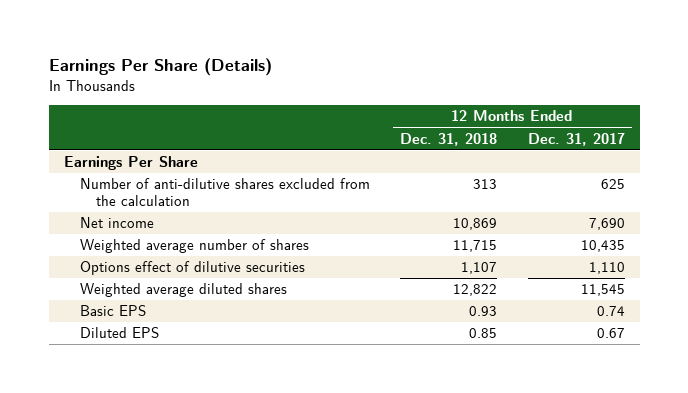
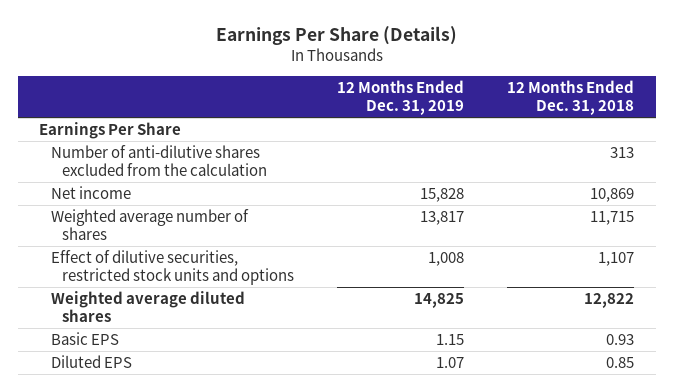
- | 12 Months Ended Dec. 31, 2018 | 12 Months Ended Dec. 31, 2017
+ | 12 Months Ended Dec. 31, 2019 | 12 Months Ended Dec. 31, 2018
- Options effect of dilutive securities | 1,107 | 1,110
+ Effect of dilutive securities, restricted stock units and options | 1,008 | 1,107

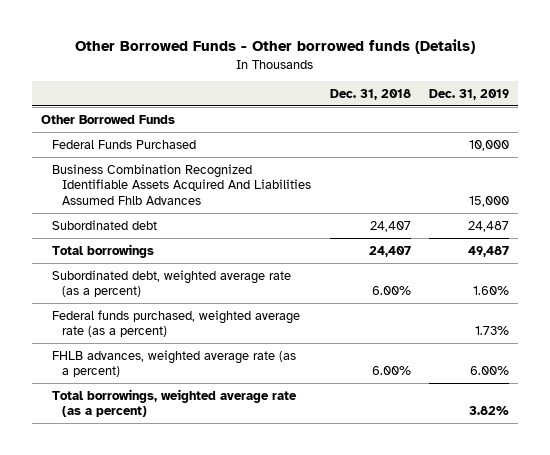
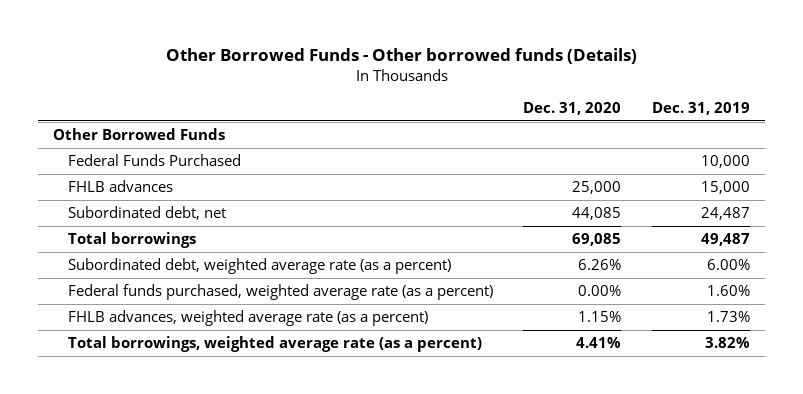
- | Dec. 31, 2018 | Dec. 31, 2019
+ | Dec. 31, 2020 | Dec. 31, 2019
- Business Combination Recognized Identifiable Assets Acquired And Liabilities Assumed Fhlb Advances | | 15,000
- Subordinated debt | 24,407 | 24,487
+ FHLB advances | 25,000 | 15,000
+ Subordinated debt, net | 44,085 | 24,487
- Subordinated debt, weighted average rate (as a percent) | 6.00% | 1.60%
- Federal funds purchased, weighted average rate (as a percent) | | 1.73%
- FHLB advances, weighted average rate (as a percent) | 6.00% | 6.00%
+ Subordinated debt, weighted average rate (as a percent) | 6.26% | 6.00%
+ Federal funds purchased, weighted average rate (as a percent) | 0.00% | 1.60%
+ FHLB advances, weighted average rate (as a percent) | 1.15% | 1.73%

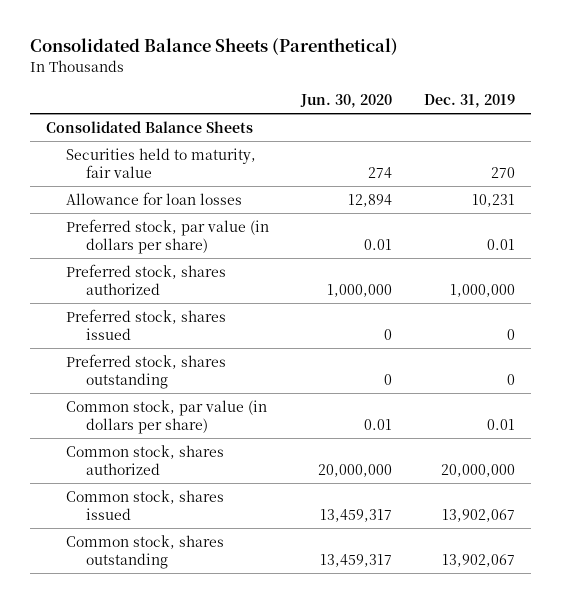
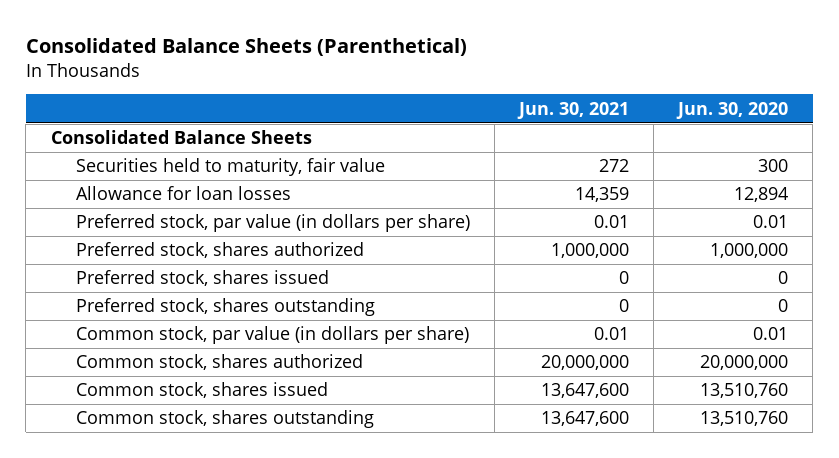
- | Jun. 30, 2020 | Dec. 31, 2019
+ | Jun. 30, 2021 | Jun. 30, 2020
- Securities held to maturity, fair value | 274 | 270
+ Securities held to maturity, fair value | 272 | 300
- Common stock, shares issued | 13,459,317 | 13,902,067
- Common stock, shares outstanding | 13,459,317 | 13,902,067
+ Common stock, shares issued | 13,647,600 | 13,510,760
+ Common stock, shares outstanding | 13,647,600 | 13,510,760

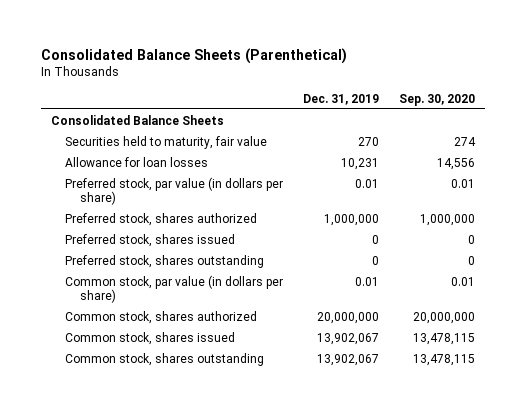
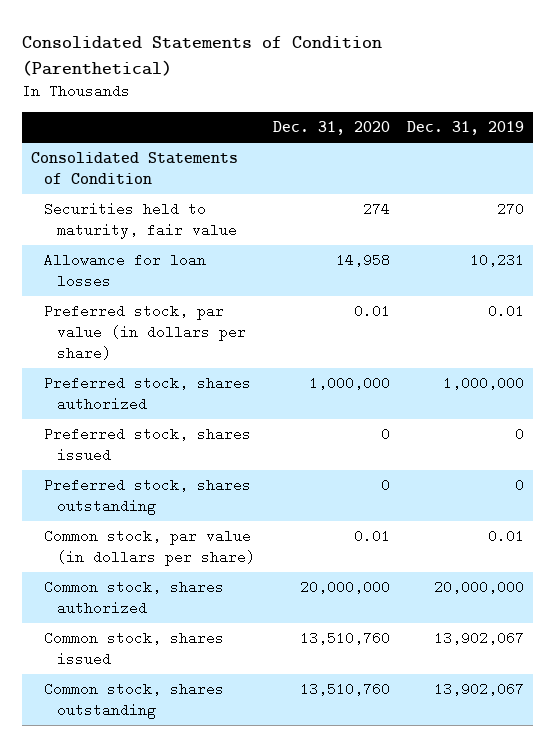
- Consolidated Balance Sheets (Parenthetical)
+ Consolidated Statements of Condition (Parenthetical)
- | Dec. 31, 2019 | Sep. 30, 2020
+ | Dec. 31, 2020 | Dec. 31, 2019
- Consolidated Balance Sheets
+ Consolidated Statements of Condition

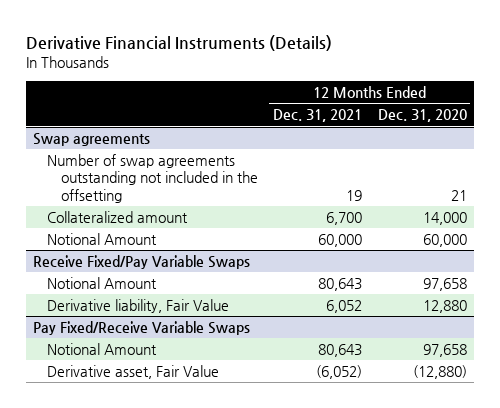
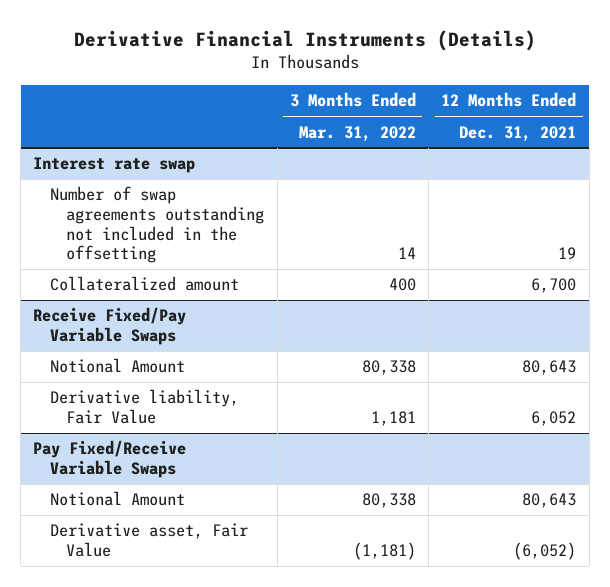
- | 12 Months Ended Dec. 31, 2021 | 12 Months Ended Dec. 31, 2020
+ | 3 Months Ended Mar. 31, 2022 | 12 Months Ended Dec. 31, 2021
- Swap agreements
+ Interest rate swap
- Notional Amount | 60,000 | 60,000

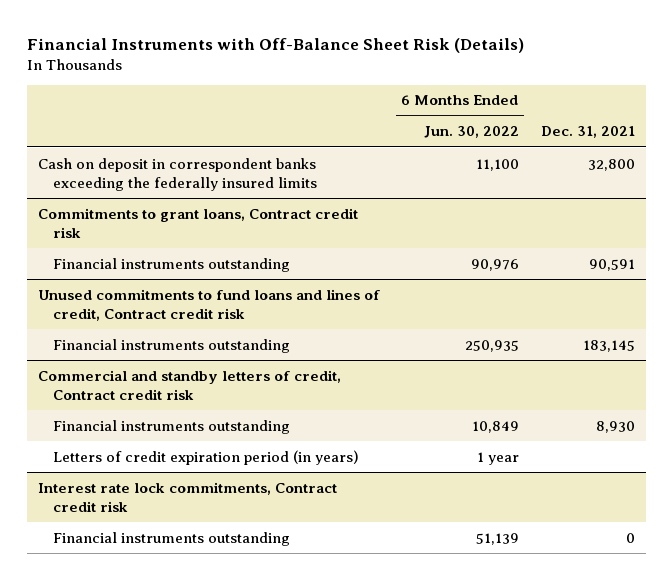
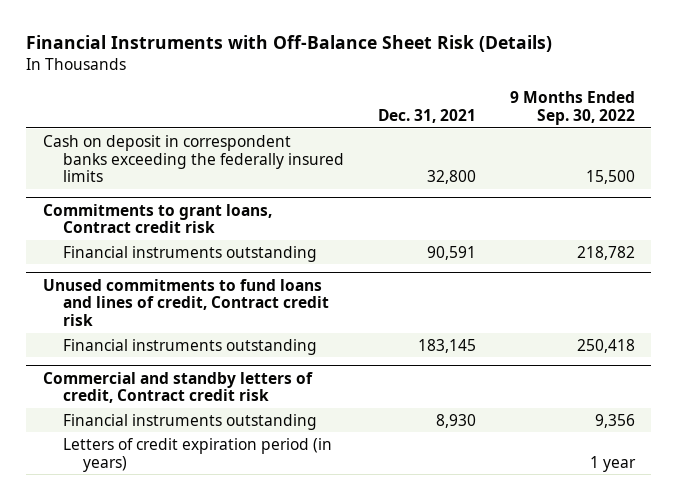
- | 6 Months Ended Jun. 30, 2022 | Dec. 31, 2021
+ | Dec. 31, 2021 | 9 Months Ended Sep. 30, 2022
- Interest rate lock commitments, Contract credit risk
- Financial instruments outstanding | 51,139 | 0

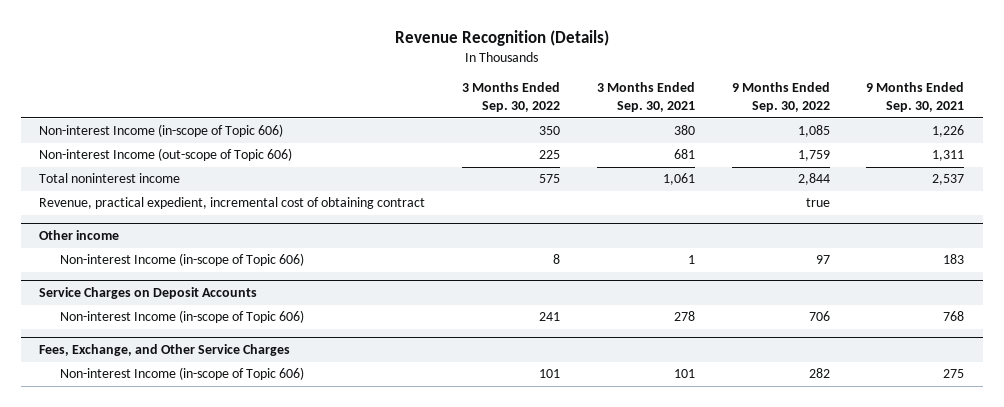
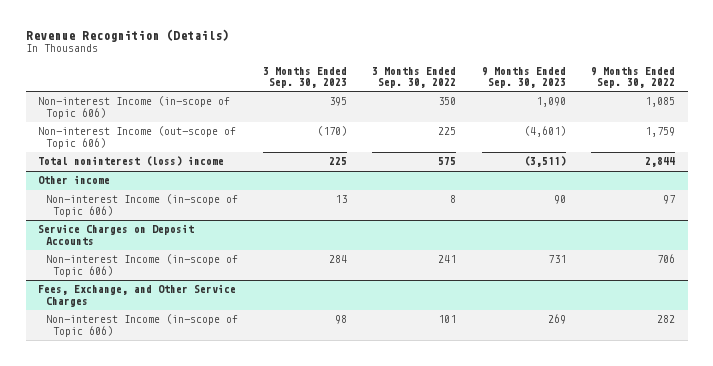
- | 3 Months Ended Sep. 30, 2022 | 3 Months Ended Sep. 30, 2021 | 9 Months Ended Sep. 30, 2022 | 9 Months Ended Sep. 30, 2021
+ | 3 Months Ended Sep. 30, 2023 | 3 Months Ended Sep. 30, 2022 | 9 Months Ended Sep. 30, 2023 | 9 Months Ended Sep. 30, 2022
- Total noninterest income | 575 | 1,061 | 2,844 | 2,537
- Revenue, practical expedient, incremental cost of obtaining contract | | | true |
+ Total noninterest (loss) income | 225 | 575 | (3,511) | 2,844

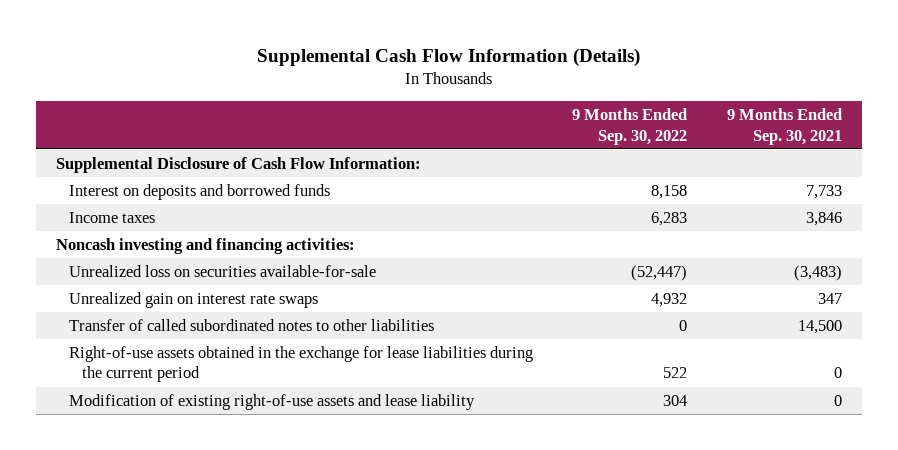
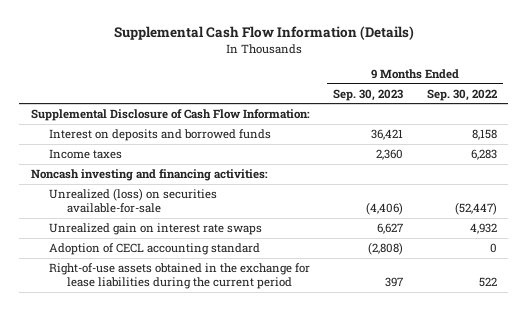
- | 9 Months Ended Sep. 30, 2022 | 9 Months Ended Sep. 30, 2021
+ | 9 Months Ended Sep. 30, 2023 | 9 Months Ended Sep. 30, 2022
- Unrealized loss on securities available-for-sale | (52,447) | (3,483)
+ Unrealized (loss) on securities available-for-sale | (4,406) | (52,447)
- Transfer of called subordinated notes to other liabilities | 0 | 14,500
+ Adoption of CECL accounting standard | (2,808) | 0
- Modification of existing right-of-use assets and lease liability | 304 | 0

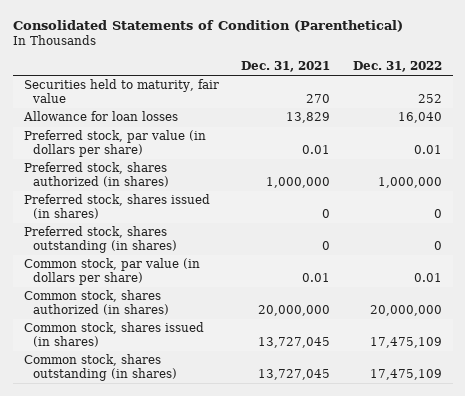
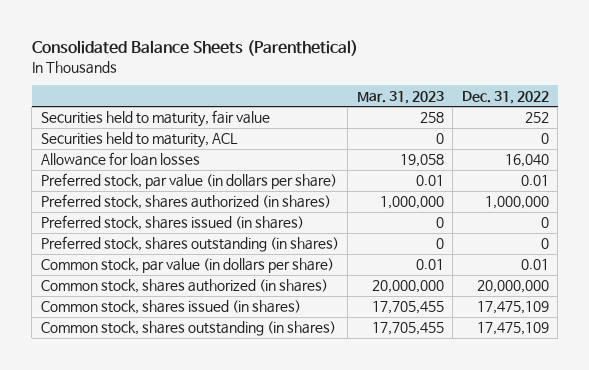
- Consolidated Statements of Condition (Parenthetical)
+ Consolidated Balance Sheets (Parenthetical)
- | Dec. 31, 2021 | Dec. 31, 2022
+ | Mar. 31, 2023 | Dec. 31, 2022
+ Securities held to maturity, ACL | 0 | 0

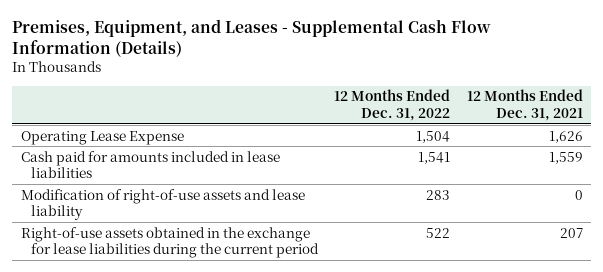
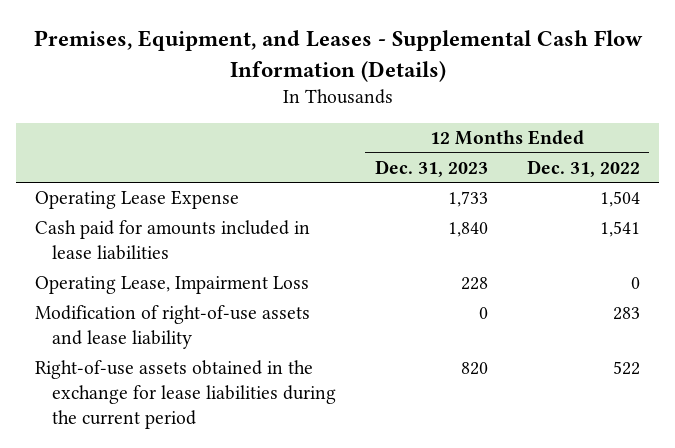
- | 12 Months Ended Dec. 31, 2022 | 12 Months Ended Dec. 31, 2021
+ | 12 Months Ended Dec. 31, 2023 | 12 Months Ended Dec. 31, 2022
+ Operating Lease, Impairment Loss | 228 | 0

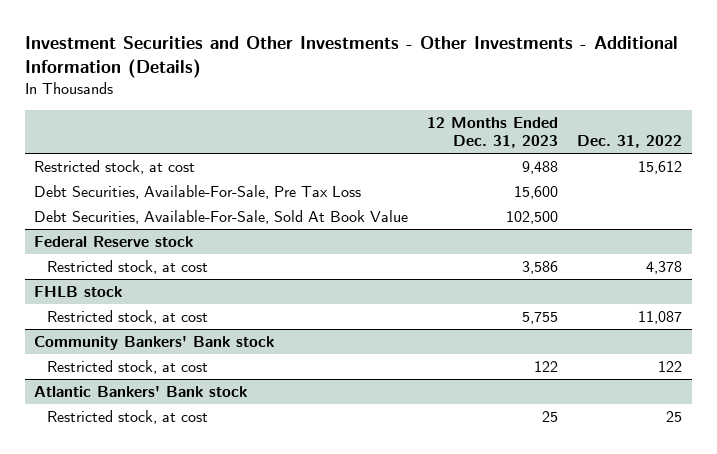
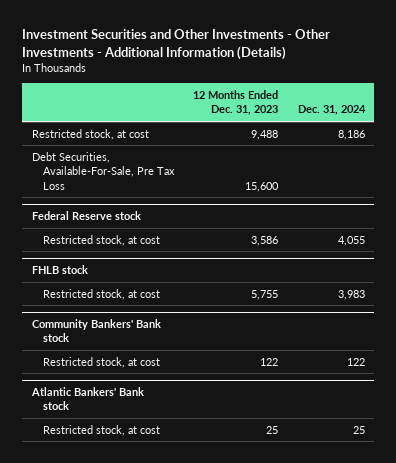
- | 12 Months Ended Dec. 31, 2023 | Dec. 31, 2022
+ | 12 Months Ended Dec. 31, 2023 | Dec. 31, 2024
- Debt Securities, Available-For-Sale, Sold At Book Value | 102,500 |

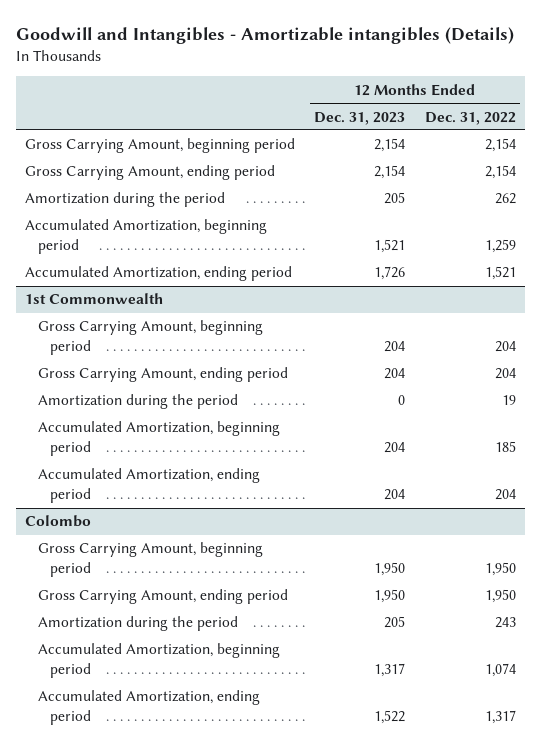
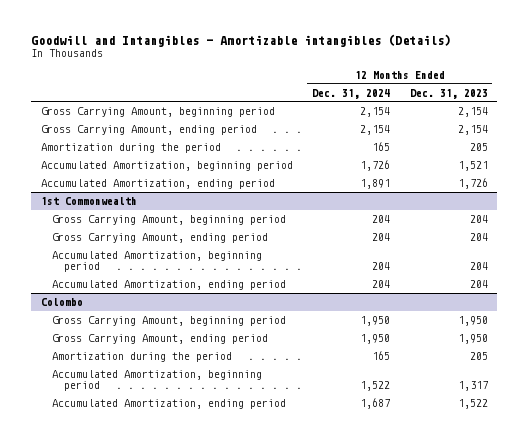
- | 12 Months Ended Dec. 31, 2023 | 12 Months Ended Dec. 31, 2022
+ | 12 Months Ended Dec. 31, 2024 | 12 Months Ended Dec. 31, 2023
@ 1st Commonwealth
- Amortization during the period | 0 | 19

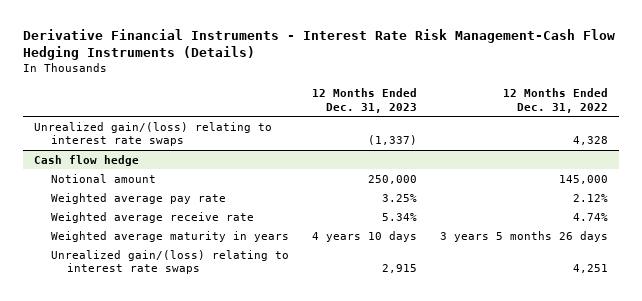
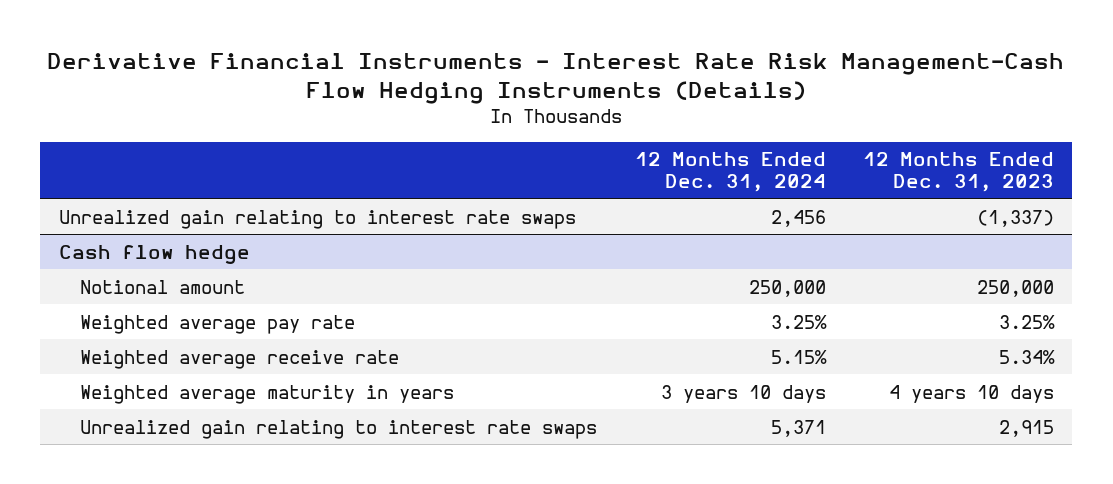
- | 12 Months Ended Dec. 31, 2023 | 12 Months Ended Dec. 31, 2022
+ | 12 Months Ended Dec. 31, 2024 | 12 Months Ended Dec. 31, 2023
- Unrealized gain/(loss) relating to interest rate swaps | (1,337) | 4,328
+ Unrealized gain relating to interest rate swaps | 2,456 | (1,337)
@ Cash flow hedge
- Unrealized gain/(loss) relating to interest rate swaps | 2,915 | 4,251
+ Unrealized gain relating to interest rate swaps | 5,371 | 2,915

